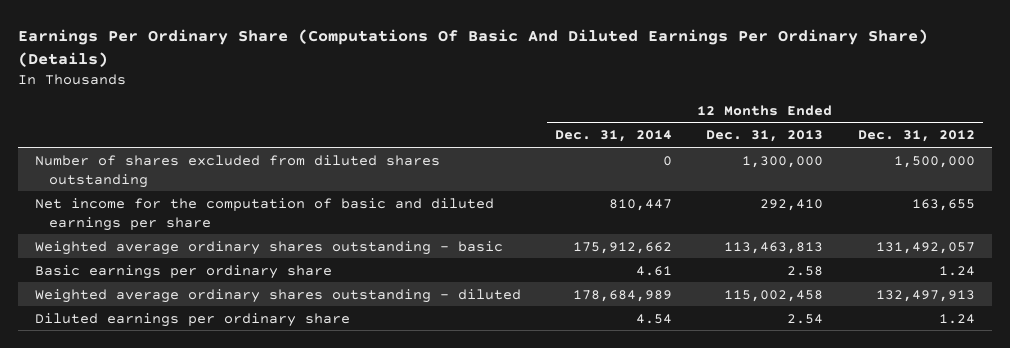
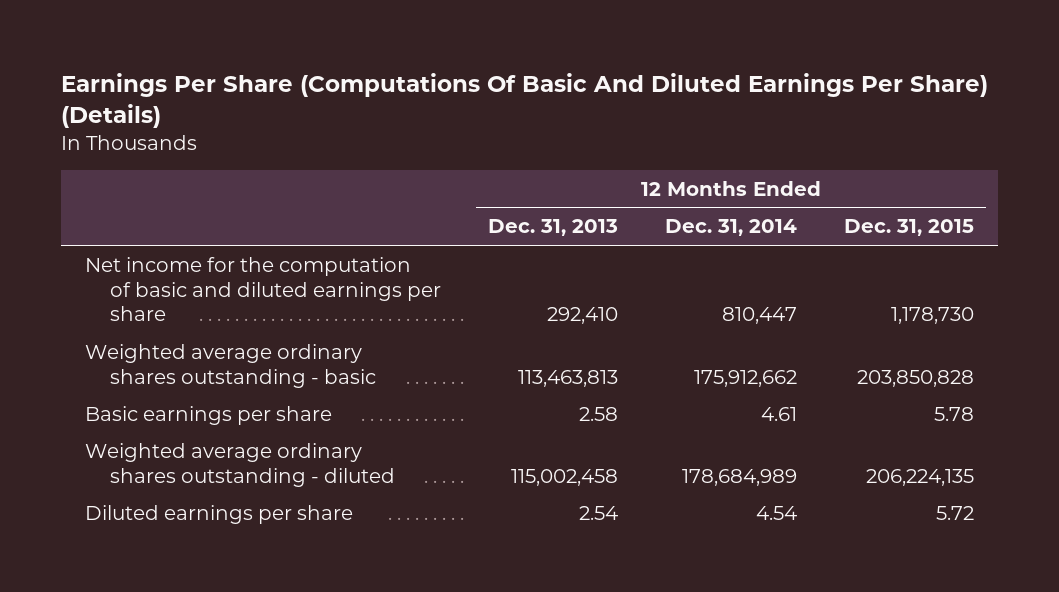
- Earnings Per Ordinary Share (Computations Of Basic And Diluted Earnings Per Ordinary Share) (Details)
+ Earnings Per Share (Computations Of Basic And Diluted Earnings Per Share) (Details)
- | 12 Months Ended Dec. 31, 2014 | 12 Months Ended Dec. 31, 2013 | 12 Months Ended Dec. 31, 2012
+ | 12 Months Ended Dec. 31, 2013 | 12 Months Ended Dec. 31, 2014 | 12 Months Ended Dec. 31, 2015
- Number of shares excluded from diluted shares outstanding | 0 | 1,300,000 | 1,500,000
- Basic earnings per ordinary share | 4.61 | 2.58 | 1.24
+ Basic earnings per share | 2.58 | 4.61 | 5.78
- Diluted earnings per ordinary share | 4.54 | 2.54 | 1.24
+ Diluted earnings per share | 2.54 | 4.54 | 5.72

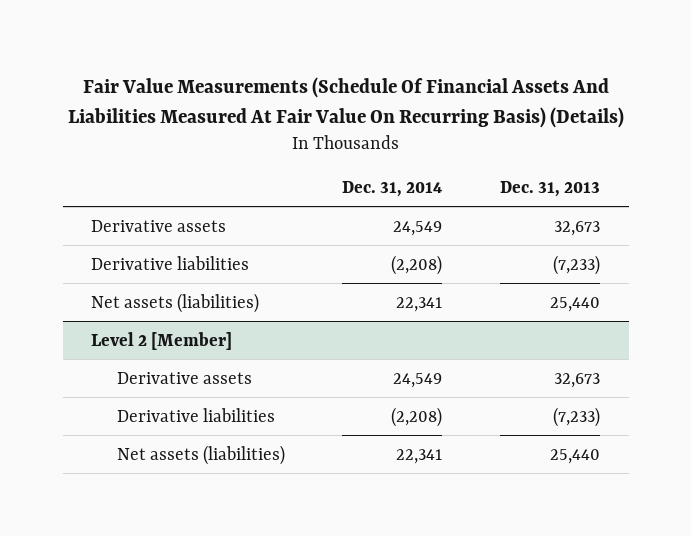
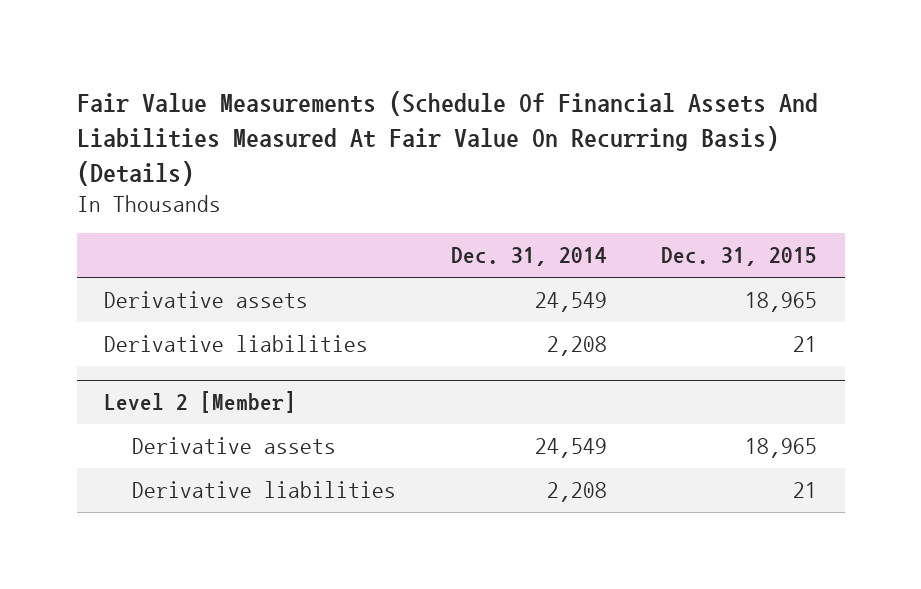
- | Dec. 31, 2014 | Dec. 31, 2013
+ | Dec. 31, 2014 | Dec. 31, 2015
- Derivative liabilities | (2,208) | (7,233)
- Net assets (liabilities) | 22,341 | 25,440
+ Derivative liabilities | 2,208 | 21
@ Level 2 [Member]
- Derivative liabilities | (2,208) | (7,233)
- Net assets (liabilities) | 22,341 | 25,440
+ Derivative liabilities | 2,208 | 21

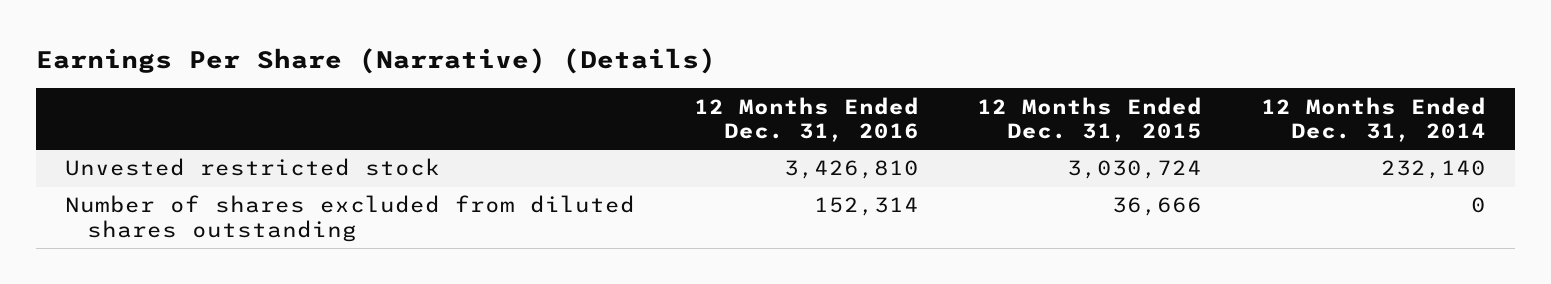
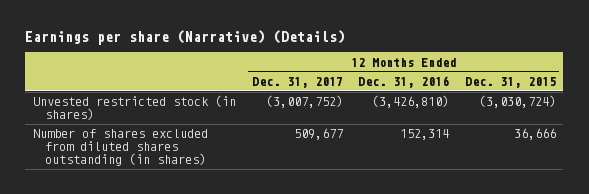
- Earnings Per Share (Narrative) (Details)
+ Earnings per share (Narrative) (Details)
- | 12 Months Ended Dec. 31, 2016 | 12 Months Ended Dec. 31, 2015 | 12 Months Ended Dec. 31, 2014
+ | 12 Months Ended Dec. 31, 2017 | 12 Months Ended Dec. 31, 2016 | 12 Months Ended Dec. 31, 2015
- Unvested restricted stock | 3,426,810 | 3,030,724 | 232,140
- Number of shares excluded from diluted shares outstanding | 152,314 | 36,666 | 0
+ Unvested restricted stock (in shares) | (3,007,752) | (3,426,810) | (3,030,724)
+ Number of shares excluded from diluted shares outstanding (in shares) | 509,677 | 152,314 | 36,666

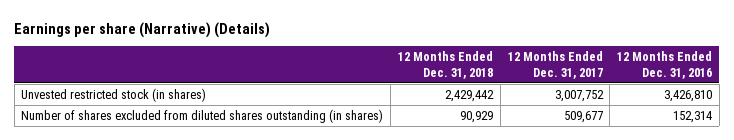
- | 12 Months Ended Dec. 31, 2017 | 12 Months Ended Dec. 31, 2016 | 12 Months Ended Dec. 31, 2015
+ | 12 Months Ended Dec. 31, 2018 | 12 Months Ended Dec. 31, 2017 | 12 Months Ended Dec. 31, 2016
- Unvested restricted stock (in shares) | (3,007,752) | (3,426,810) | (3,030,724)
+ Unvested restricted stock (in shares) | 2,429,442 | 3,007,752 | 3,426,810

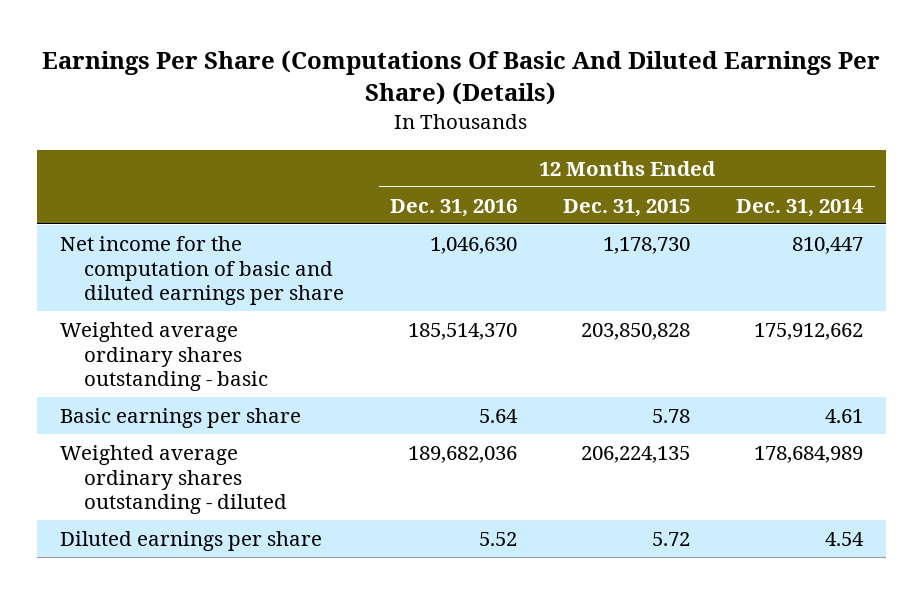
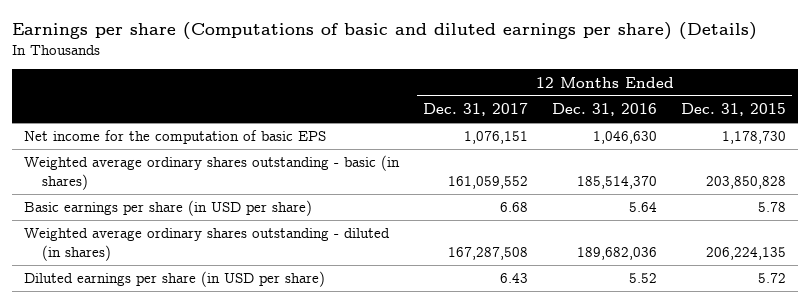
- Earnings Per Share (Computations Of Basic And Diluted Earnings Per Share) (Details)
+ Earnings per share (Computations of basic and diluted earnings per share) (Details)
- | 12 Months Ended Dec. 31, 2016 | 12 Months Ended Dec. 31, 2015 | 12 Months Ended Dec. 31, 2014
+ | 12 Months Ended Dec. 31, 2017 | 12 Months Ended Dec. 31, 2016 | 12 Months Ended Dec. 31, 2015
- Net income for the computation of basic and diluted earnings per share | 1,046,630 | 1,178,730 | 810,447
- Weighted average ordinary shares outstanding - basic | 185,514,370 | 203,850,828 | 175,912,662
- Basic earnings per share | 5.64 | 5.78 | 4.61
- Weighted average ordinary shares outstanding - diluted | 189,682,036 | 206,224,135 | 178,684,989
- Diluted earnings per share | 5.52 | 5.72 | 4.54
+ Net income for the computation of basic EPS | 1,076,151 | 1,046,630 | 1,178,730
+ Weighted average ordinary shares outstanding - basic (in shares) | 161,059,552 | 185,514,370 | 203,850,828
+ Basic earnings per share (in USD per share) | 6.68 | 5.64 | 5.78
+ Weighted average ordinary shares outstanding - diluted (in shares) | 167,287,508 | 189,682,036 | 206,224,135
+ Diluted earnings per share (in USD per share) | 6.43 | 5.52 | 5.72

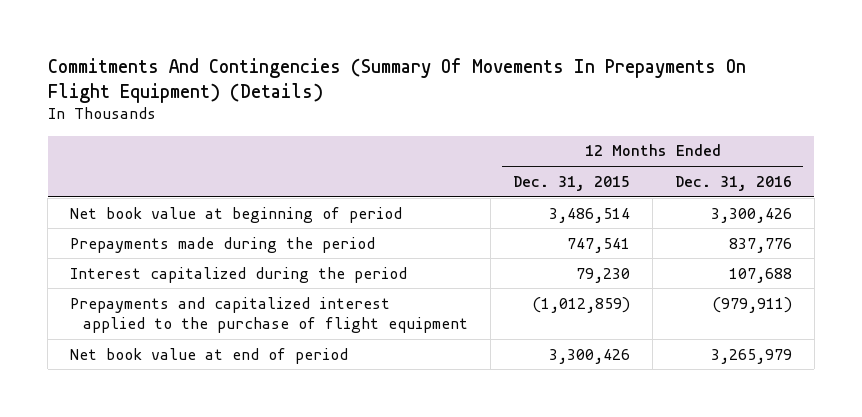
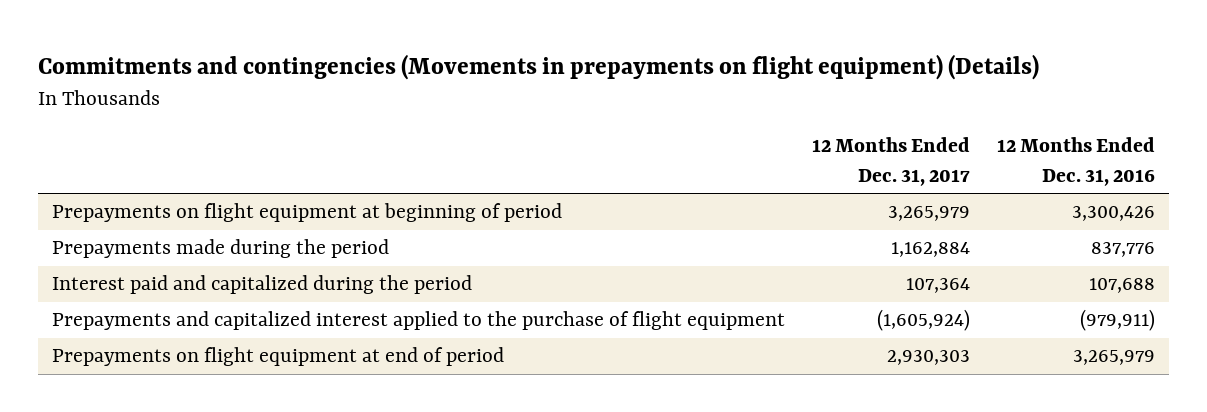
- Commitments And Contingencies (Summary Of Movements In Prepayments On Flight Equipment) (Details)
+ Commitments and contingencies (Movements in prepayments on flight equipment) (Details)
- | 12 Months Ended Dec. 31, 2015 | 12 Months Ended Dec. 31, 2016
+ | 12 Months Ended Dec. 31, 2017 | 12 Months Ended Dec. 31, 2016
- Net book value at beginning of period | 3,486,514 | 3,300,426
+ Prepayments on flight equipment at beginning of period | 3,265,979 | 3,300,426
- Interest capitalized during the period | 79,230 | 107,688
+ Interest paid and capitalized during the period | 107,364 | 107,688
- Net book value at end of period | 3,300,426 | 3,265,979
+ Prepayments on flight equipment at end of period | 2,930,303 | 3,265,979

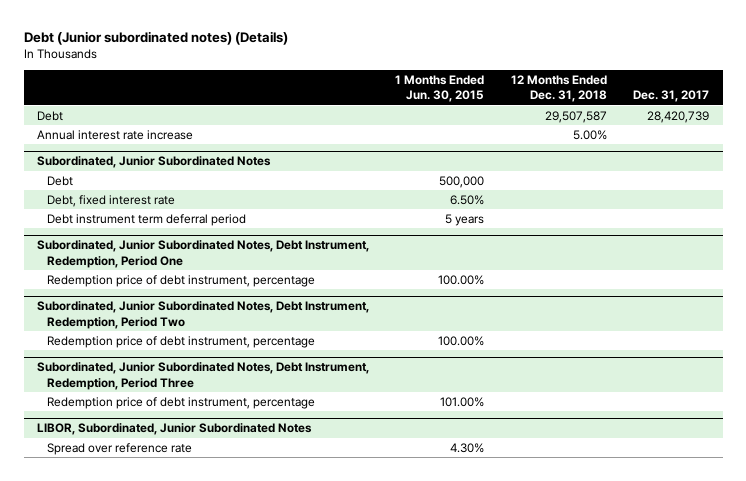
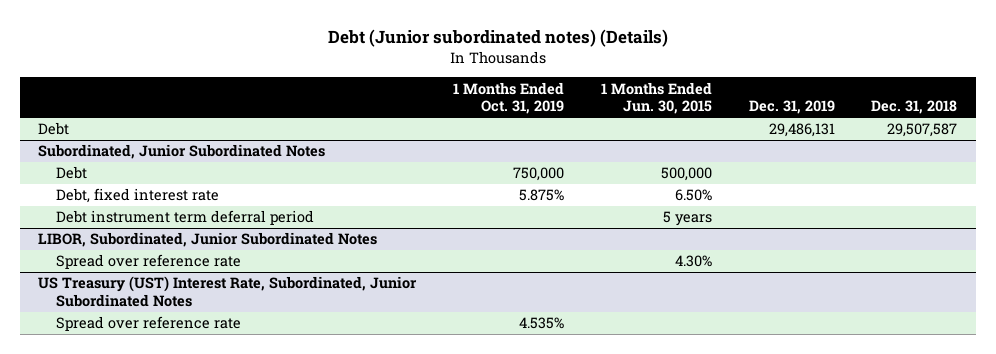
- | 1 Months Ended Jun. 30, 2015 | 12 Months Ended Dec. 31, 2018 | Dec. 31, 2017
+ | 1 Months Ended Oct. 31, 2019 | 1 Months Ended Jun. 30, 2015 | Dec. 31, 2019 | Dec. 31, 2018
- Annual interest rate increase | | 5.00% |
- Subordinated, Junior Subordinated Notes, Debt Instrument, Redemption, Period One
- Redemption price of debt instrument, percentage | 100.00% | |
- Subordinated, Junior Subordinated Notes, Debt Instrument, Redemption, Period Two
- Redemption price of debt instrument, percentage | 100.00% | |
- Subordinated, Junior Subordinated Notes, Debt Instrument, Redemption, Period Three
- Redemption price of debt instrument, percentage | 101.00% | |
+ US Treasury (UST) Interest Rate, Subordinated, Junior Subordinated Notes
+ Spread over reference rate | 4.535% | | |

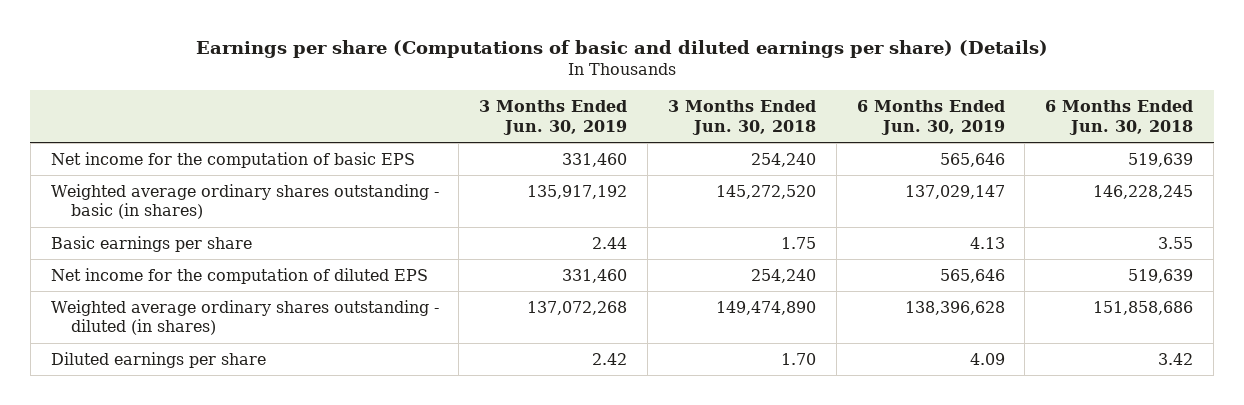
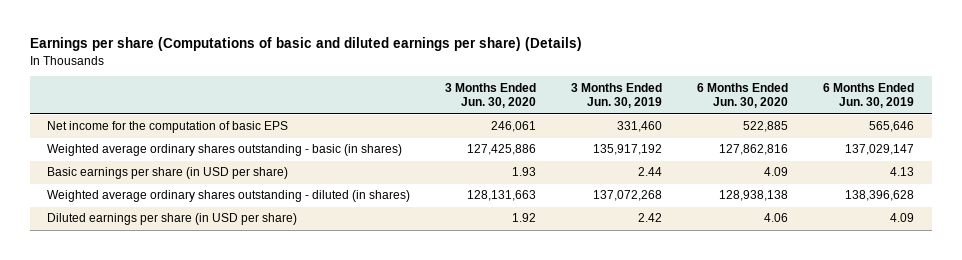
- | 3 Months Ended Jun. 30, 2019 | 3 Months Ended Jun. 30, 2018 | 6 Months Ended Jun. 30, 2019 | 6 Months Ended Jun. 30, 2018
+ | 3 Months Ended Jun. 30, 2020 | 3 Months Ended Jun. 30, 2019 | 6 Months Ended Jun. 30, 2020 | 6 Months Ended Jun. 30, 2019
- Basic earnings per share | 2.44 | 1.75 | 4.13 | 3.55
- Net income for the computation of diluted EPS | 331,460 | 254,240 | 565,646 | 519,639
+ Basic earnings per share (in USD per share) | 1.93 | 2.44 | 4.09 | 4.13
- Diluted earnings per share | 2.42 | 1.70 | 4.09 | 3.42
+ Diluted earnings per share (in USD per share) | 1.92 | 2.42 | 4.06 | 4.09

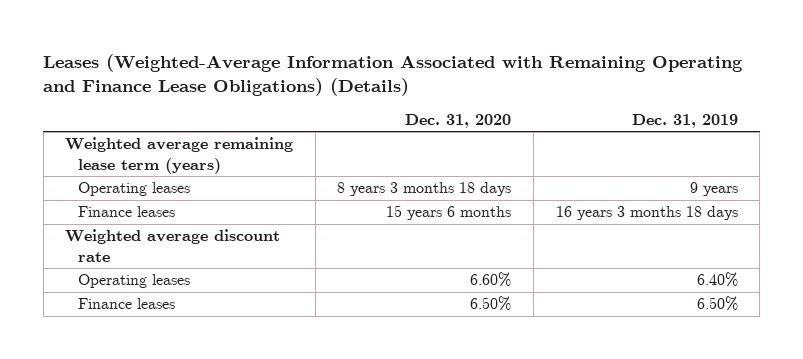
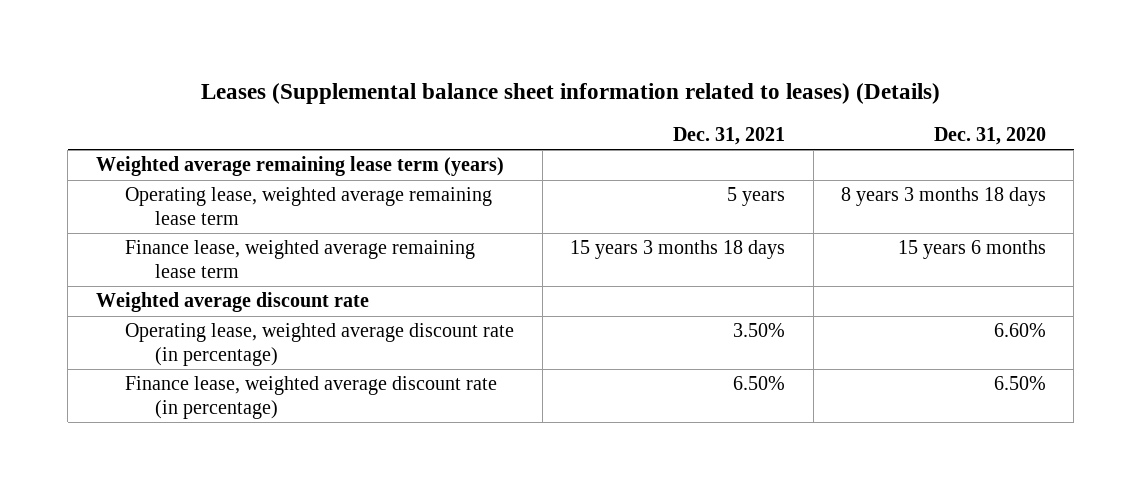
- Leases (Weighted-Average Information Associated with Remaining Operating and Finance Lease Obligations) (Details)
+ Leases (Supplemental balance sheet information related to leases) (Details)
- | Dec. 31, 2020 | Dec. 31, 2019
+ | Dec. 31, 2021 | Dec. 31, 2020
- Operating leases | 8 years 3 months 18 days | 9 years
- Finance leases | 15 years 6 months | 16 years 3 months 18 days
+ Operating lease, weighted average remaining lease term | 5 years | 8 years 3 months 18 days
+ Finance lease, weighted average remaining lease term | 15 years 3 months 18 days | 15 years 6 months
- Operating leases | 6.60% | 6.40%
- Finance leases | 6.50% | 6.50%
+ Operating lease, weighted average discount rate (in percentage) | 3.50% | 6.60%
+ Finance lease, weighted average discount rate (in percentage) | 6.50% | 6.50%

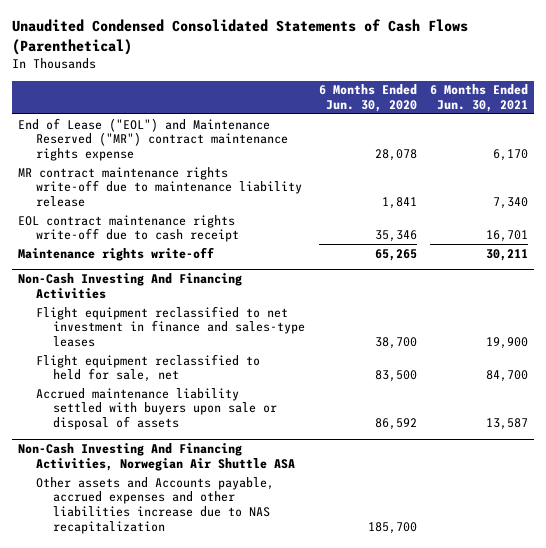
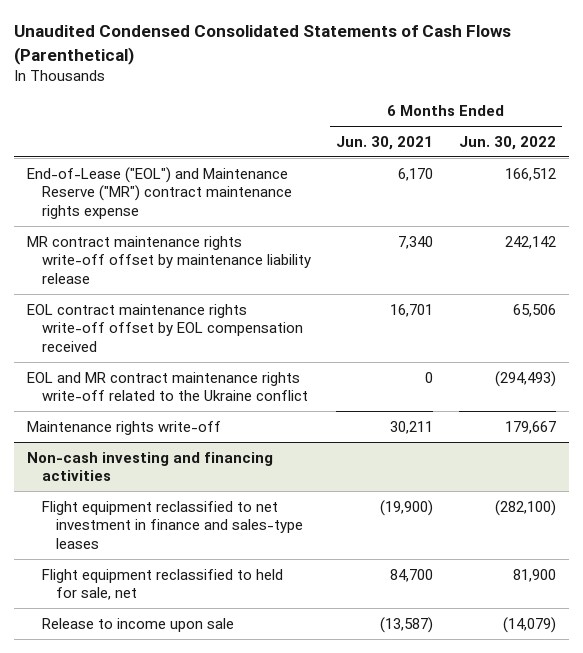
- | 6 Months Ended Jun. 30, 2020 | 6 Months Ended Jun. 30, 2021
+ | 6 Months Ended Jun. 30, 2021 | 6 Months Ended Jun. 30, 2022
- End of Lease ("EOL") and Maintenance Reserved ("MR") contract maintenance rights expense | 28,078 | 6,170
- MR contract maintenance rights write-off due to maintenance liability release | 1,841 | 7,340
- EOL contract maintenance rights write-off due to cash receipt | 35,346 | 16,701
+ End-of-Lease ("EOL") and Maintenance Reserve ("MR") contract maintenance rights expense | 6,170 | 166,512
+ MR contract maintenance rights write-off offset by maintenance liability release | 7,340 | 242,142
+ EOL contract maintenance rights write-off offset by EOL compensation received | 16,701 | 65,506
+ EOL and MR contract maintenance rights write-off related to the Ukraine conflict | 0 | (294,493)
- Non-Cash Investing And Financing Activities
- Flight equipment reclassified to net investment in finance and sales-type leases | 38,700 | 19,900
+ Non-cash investing and financing activities
+ Flight equipment reclassified to net investment in finance and sales-type leases | (19,900) | (282,100)
- Accrued maintenance liability settled with buyers upon sale or disposal of assets | 86,592 | 13,587
- Non-Cash Investing And Financing Activities, Norwegian Air Shuttle ASA
- Other assets and Accounts payable, accrued expenses and other liabilities increase due to NAS recapitalization | 185,700 |
+ Release to income upon sale | (13,587) | (14,079)

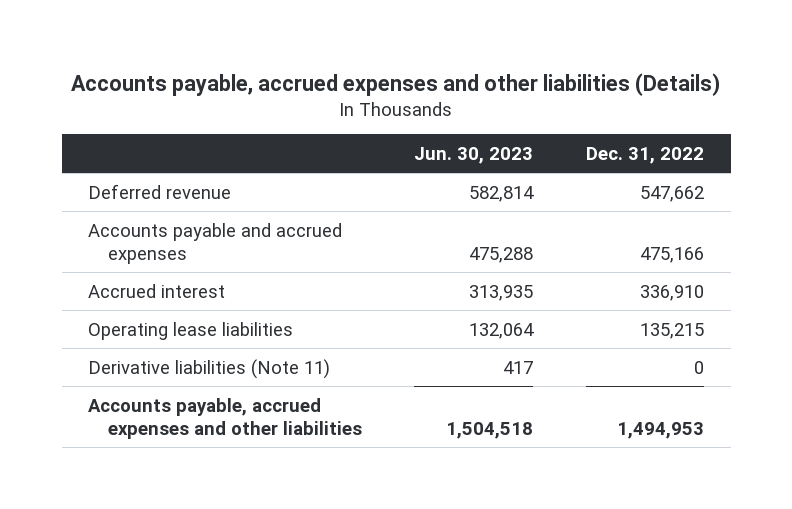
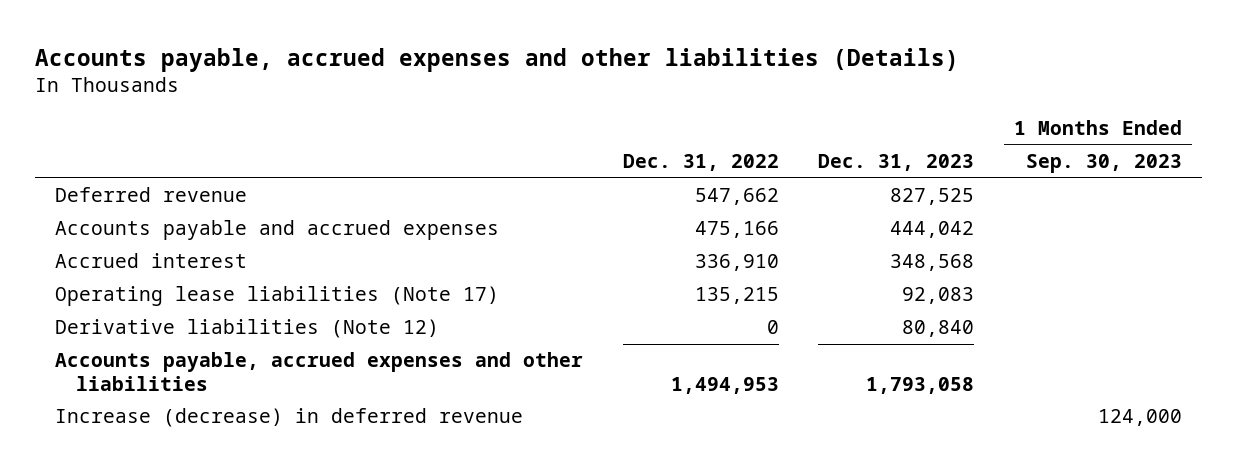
- | Jun. 30, 2023 | Dec. 31, 2022
+ | Dec. 31, 2022 | Dec. 31, 2023 | 1 Months Ended Sep. 30, 2023
- Operating lease liabilities | 132,064 | 135,215
- Derivative liabilities (Note 11) | 417 | 0
+ Operating lease liabilities (Note 17) | 135,215 | 92,083 |
+ Derivative liabilities (Note 12) | 0 | 80,840 |
+ Increase (decrease) in deferred revenue | | | 124,000

